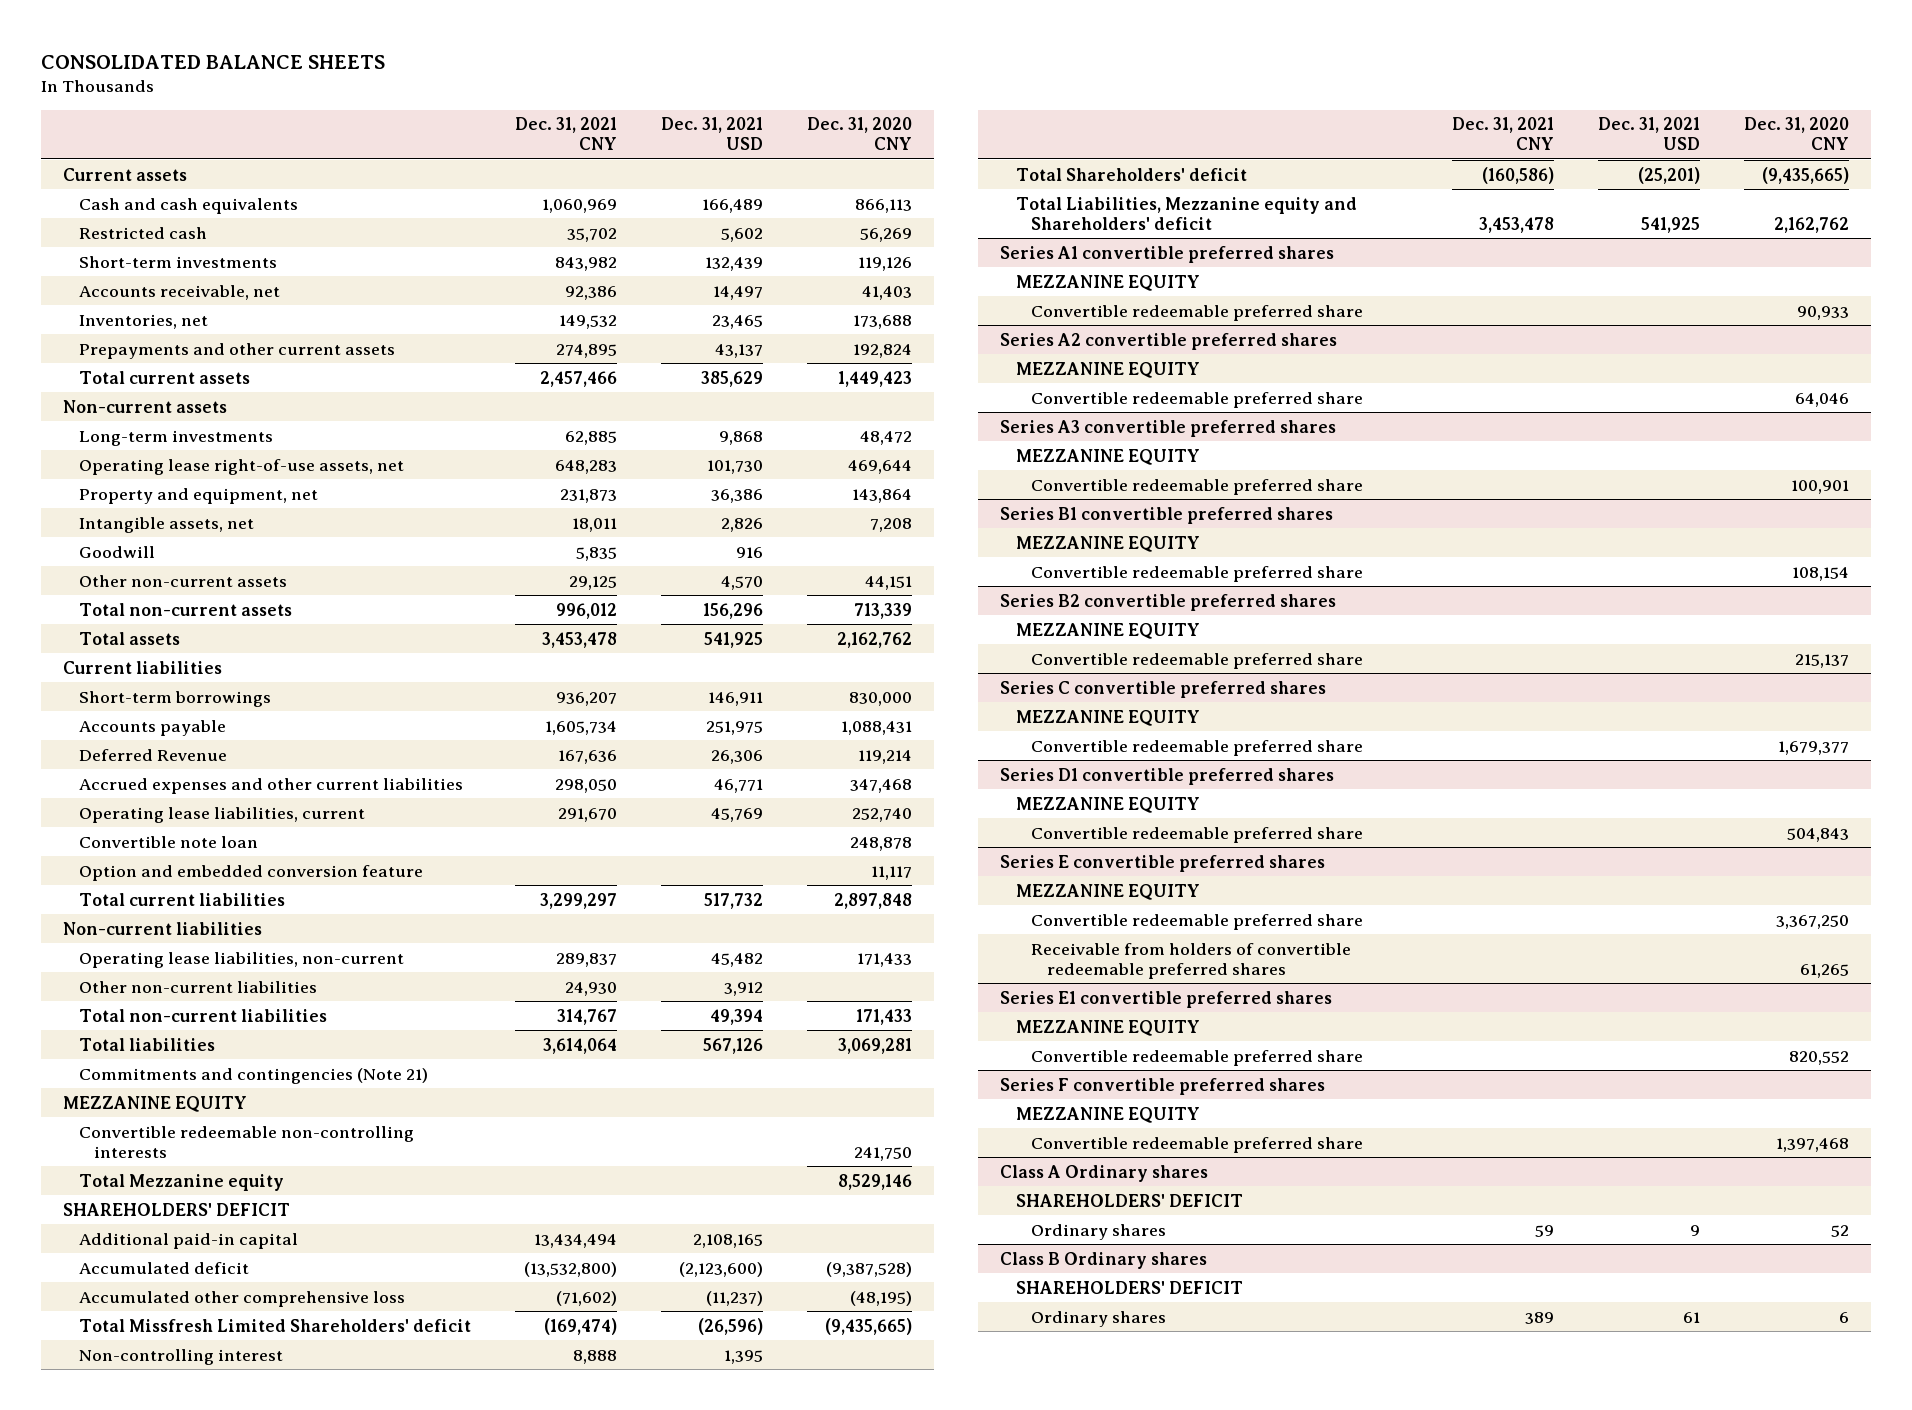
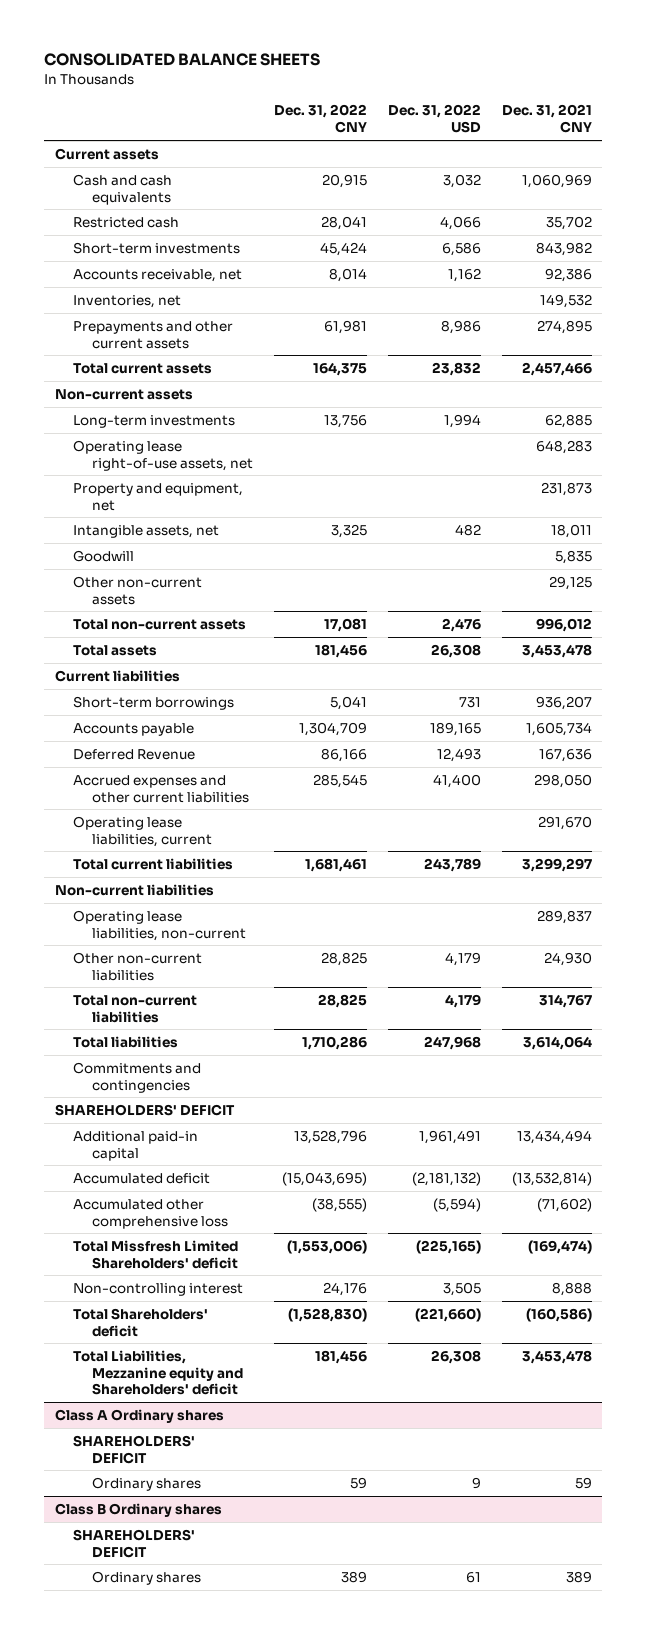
- | Dec. 31, 2021 CNY | Dec. 31, 2021 USD | Dec. 31, 2020 CNY
+ | Dec. 31, 2022 CNY | Dec. 31, 2022 USD | Dec. 31, 2021 CNY
- Convertible note loan | | | 248,878
- Option and embedded conversion feature | | | 11,117
- Commitments and contingencies (Note 21)
- MEZZANINE EQUITY
- Convertible redeemable non-controlling interests | | | 241,750
- Total Mezzanine equity | | | 8,529,146
+ Commitments and contingencies
- Accumulated deficit | (13,532,800) | (2,123,600) | (9,387,528)
+ Accumulated deficit | (15,043,695) | (2,181,132) | (13,532,814)
- Series A1 convertible preferred shares
- MEZZANINE EQUITY
- Convertible redeemable preferred share | | | 90,933
- Series A2 convertible preferred shares
- MEZZANINE EQUITY
- Convertible redeemable preferred share | | | 64,046
- Series A3 convertible preferred shares
- MEZZANINE EQUITY
- Convertible redeemable preferred share | | | 100,901
- Series B1 convertible preferred shares
- MEZZANINE EQUITY
- Convertible redeemable preferred share | | | 108,154
- Series B2 convertible preferred shares
- MEZZANINE EQUITY
- Convertible redeemable preferred share | | | 215,137
- Series C convertible preferred shares
- MEZZANINE EQUITY
- Convertible redeemable preferred share | | | 1,679,377
- Series D1 convertible preferred shares
- MEZZANINE EQUITY
- Convertible redeemable preferred share | | | 504,843
- Series E convertible preferred shares
- MEZZANINE EQUITY
- Convertible redeemable preferred share | | | 3,367,250
- Receivable from holders of convertible redeemable preferred shares | | | 61,265
- Series E1 convertible preferred shares
- MEZZANINE EQUITY
- Convertible redeemable preferred share | | | 820,552
- Series F convertible preferred shares
- MEZZANINE EQUITY
- Convertible redeemable preferred share | | | 1,397,468

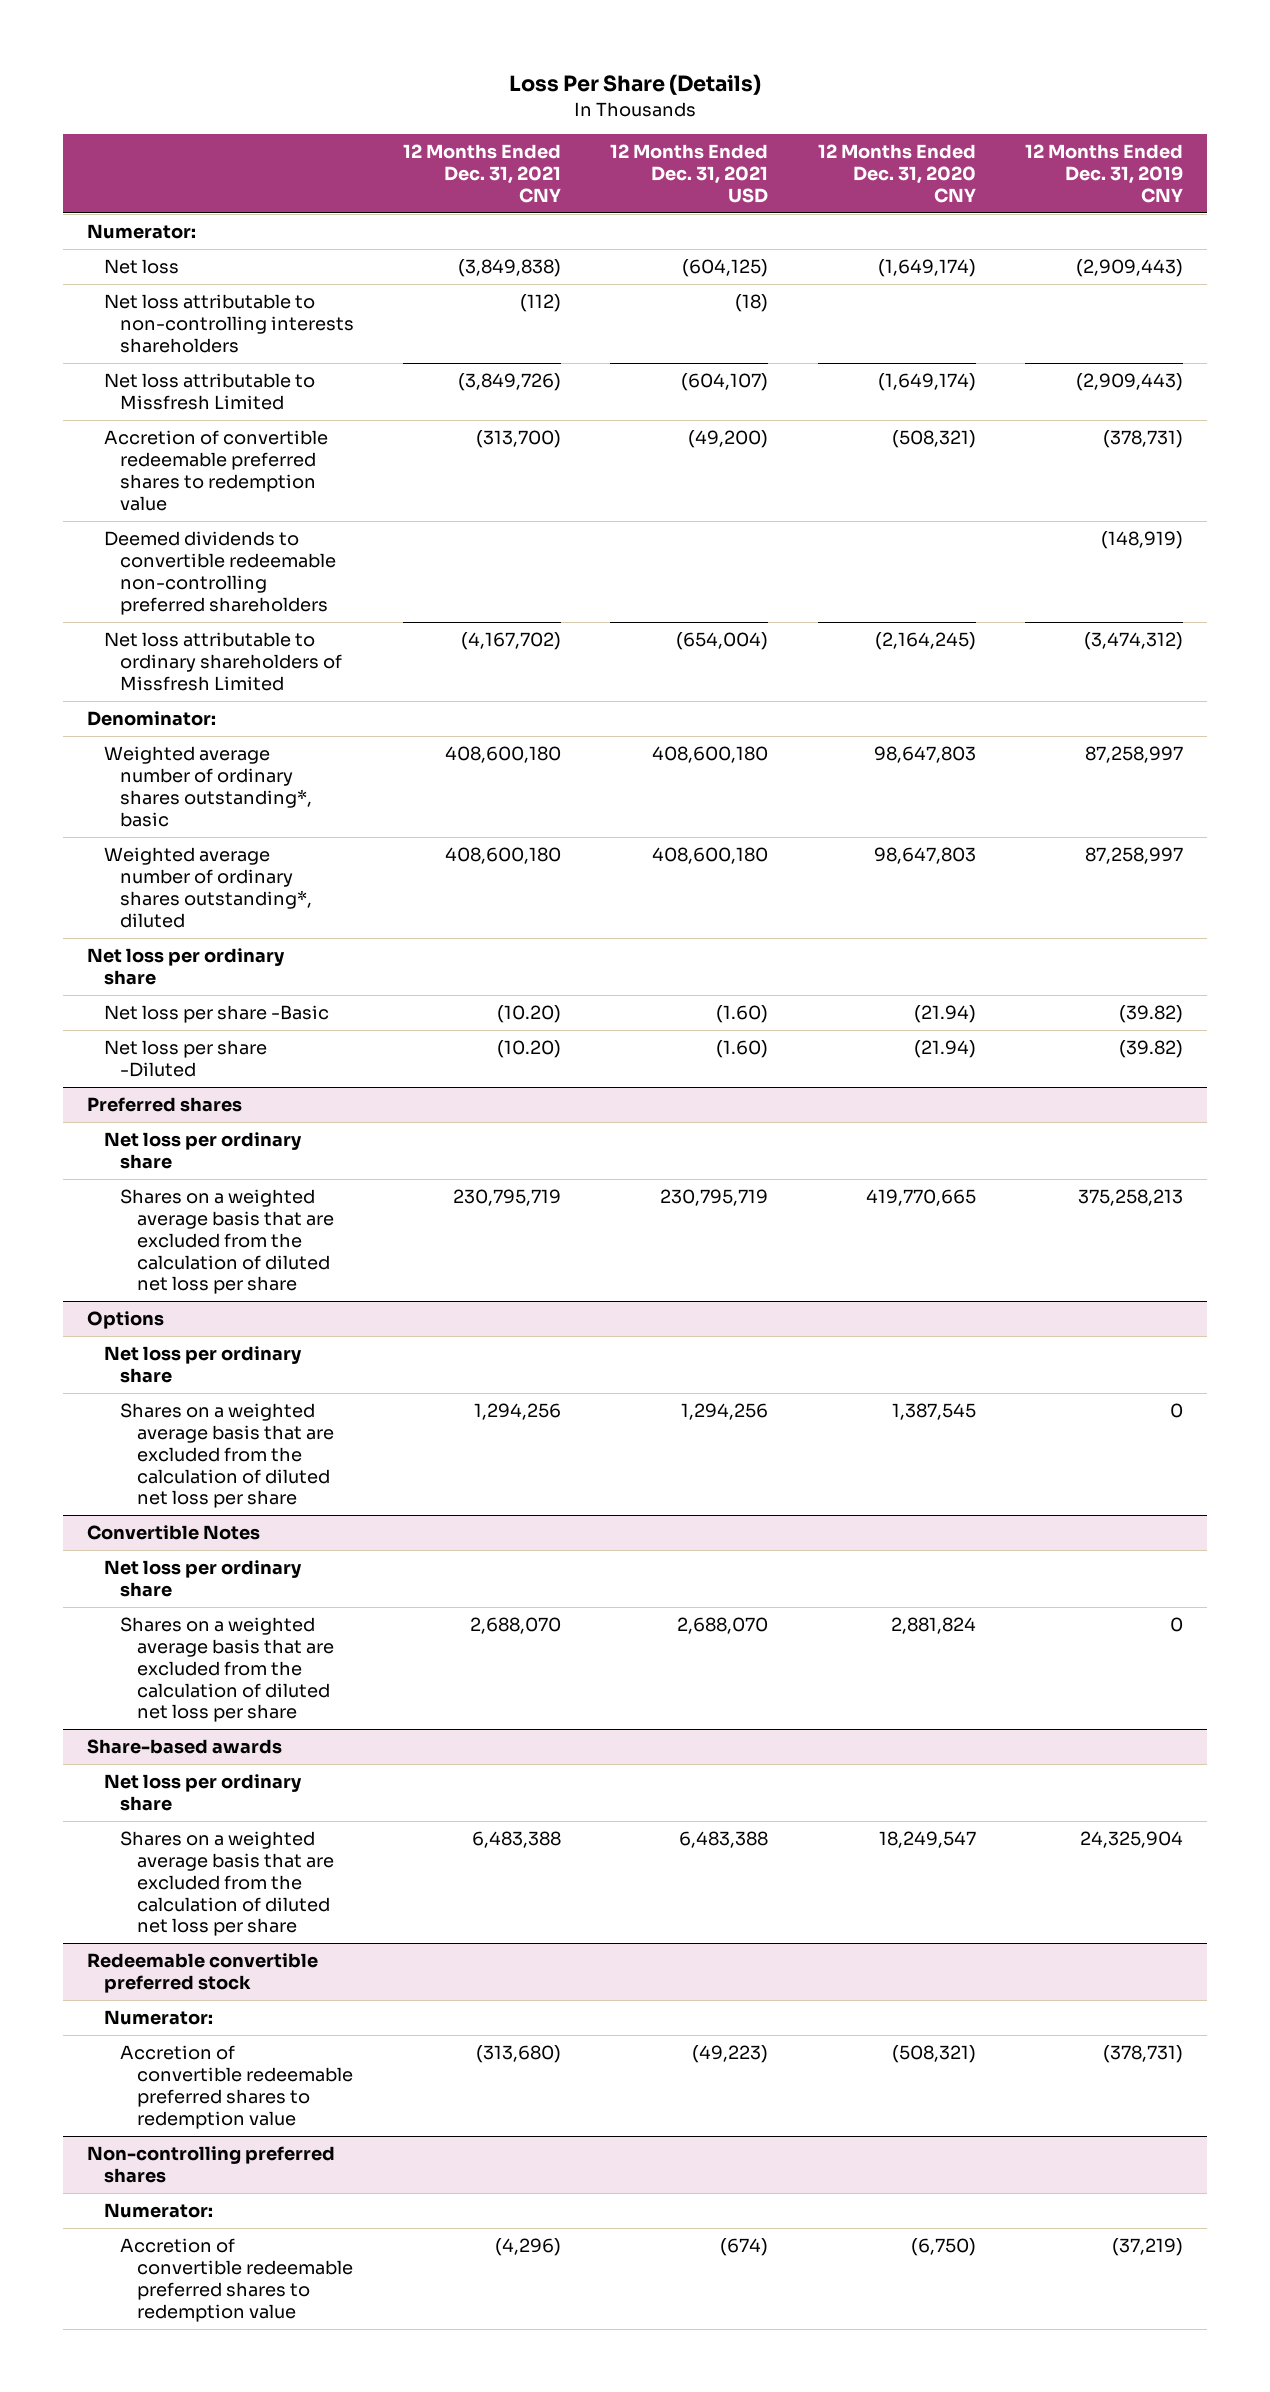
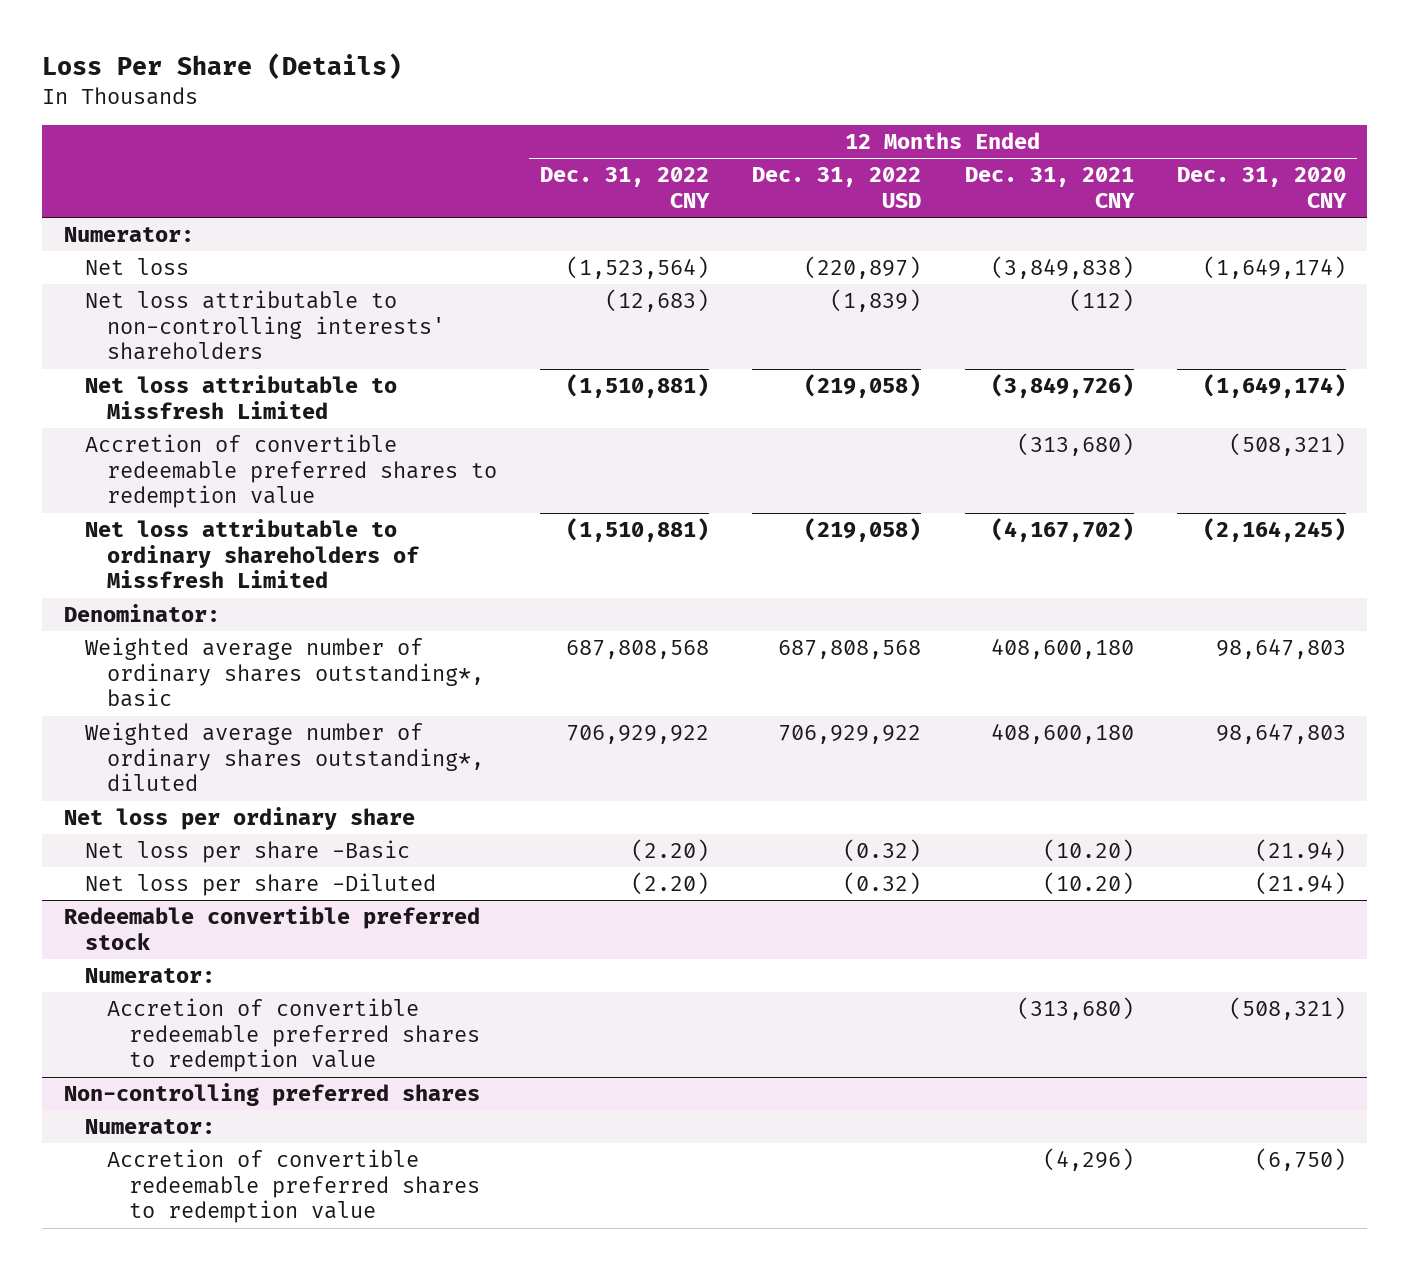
- | 12 Months Ended Dec. 31, 2021 CNY | 12 Months Ended Dec. 31, 2021 USD | 12 Months Ended Dec. 31, 2020 CNY | 12 Months Ended Dec. 31, 2019 CNY
+ | 12 Months Ended Dec. 31, 2022 CNY | 12 Months Ended Dec. 31, 2022 USD | 12 Months Ended Dec. 31, 2021 CNY | 12 Months Ended Dec. 31, 2020 CNY
- Net loss attributable to non-controlling interests shareholders | (112) | (18) | |
+ Net loss attributable to non-controlling interests' shareholders | (12,683) | (1,839) | (112) |
- Accretion of convertible redeemable preferred shares to redemption value | (313,700) | (49,200) | (508,321) | (378,731)
- Deemed dividends to convertible redeemable non-controlling preferred shareholders | | | | (148,919)
+ Accretion of convertible redeemable preferred shares to redemption value | | | (313,680) | (508,321)
- Preferred shares
- Net loss per ordinary share
- Shares on a weighted average basis that are excluded from the calculation of diluted net loss per share | 230,795,719 | 230,795,719 | 419,770,665 | 375,258,213
- Options
- Net loss per ordinary share
- Shares on a weighted average basis that are excluded from the calculation of diluted net loss per share | 1,294,256 | 1,294,256 | 1,387,545 | 0
- Convertible Notes
- Net loss per ordinary share
- Shares on a weighted average basis that are excluded from the calculation of diluted net loss per share | 2,688,070 | 2,688,070 | 2,881,824 | 0
- Share-based awards
- Net loss per ordinary share
- Shares on a weighted average basis that are excluded from the calculation of diluted net loss per share | 6,483,388 | 6,483,388 | 18,249,547 | 24,325,904

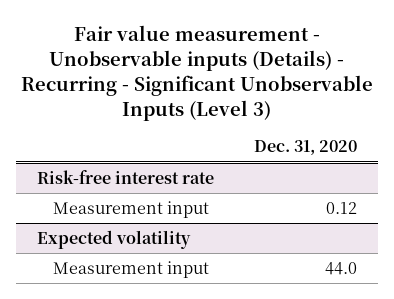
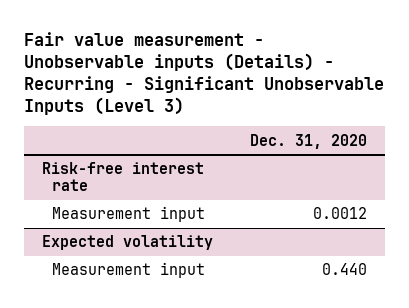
@ Risk-free interest rate
- Measurement input | 0.12
+ Measurement input | 0.0012
@ Expected volatility
- Measurement input | 44.0
+ Measurement input | 0.440

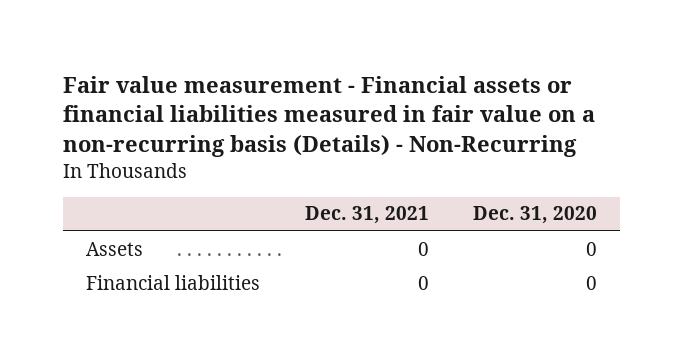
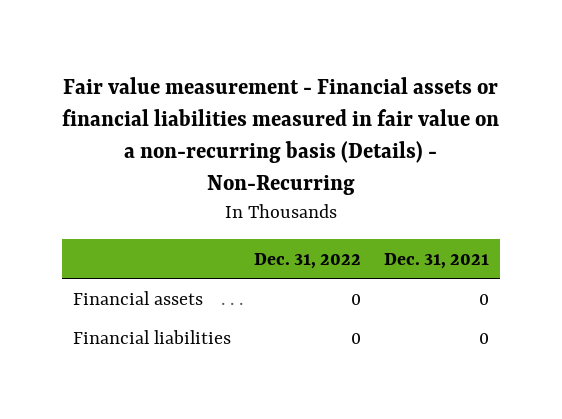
- | Dec. 31, 2021 | Dec. 31, 2020
+ | Dec. 31, 2022 | Dec. 31, 2021
- Assets | 0 | 0
+ Financial assets | 0 | 0

